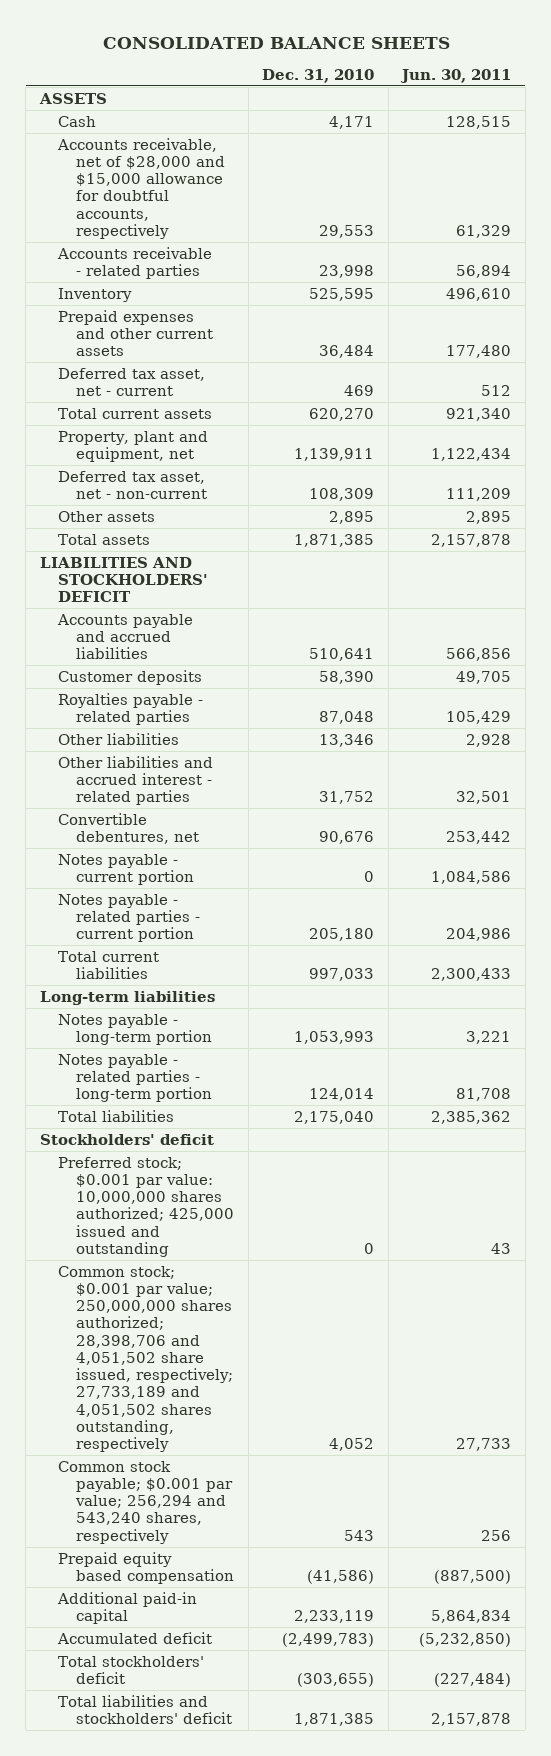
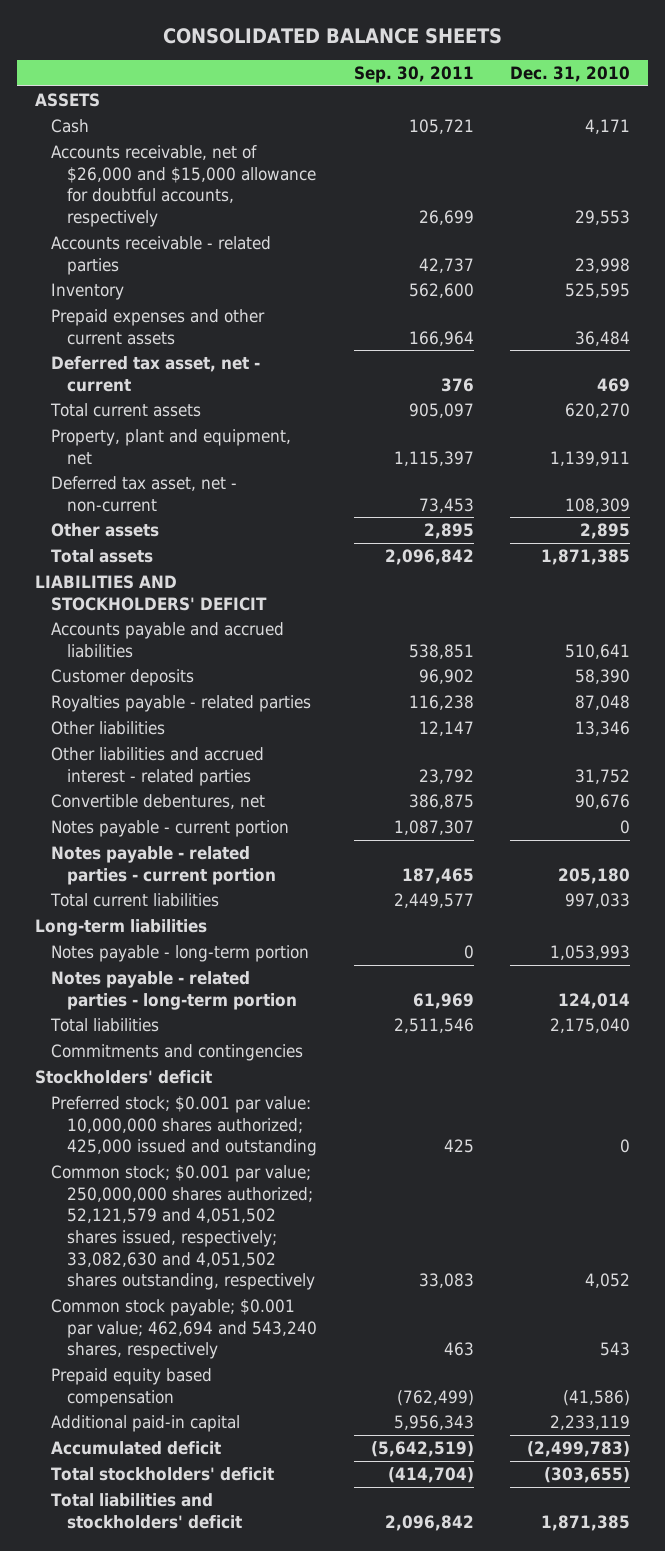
- | Dec. 31, 2010 | Jun. 30, 2011
+ | Sep. 30, 2011 | Dec. 31, 2010
- Accounts receivable, net of $28,000 and $15,000 allowance for doubtful accounts, respectively | 29,553 | 61,329
+ Accounts receivable, net of $26,000 and $15,000 allowance for doubtful accounts, respectively | 26,699 | 29,553
+ Commitments and contingencies
- Common stock; $0.001 par value; 250,000,000 shares authorized; 28,398,706 and 4,051,502 share issued, respectively; 27,733,189 and 4,051,502 shares outstanding, respectively | 4,052 | 27,733
- Common stock payable; $0.001 par value; 256,294 and 543,240 shares, respectively | 543 | 256
+ Common stock; $0.001 par value; 250,000,000 shares authorized; 52,121,579 and 4,051,502 shares issued, respectively; 33,082,630 and 4,051,502 shares outstanding, respectively | 33,083 | 4,052
+ Common stock payable; $0.001 par value; 462,694 and 543,240 shares, respectively | 463 | 543

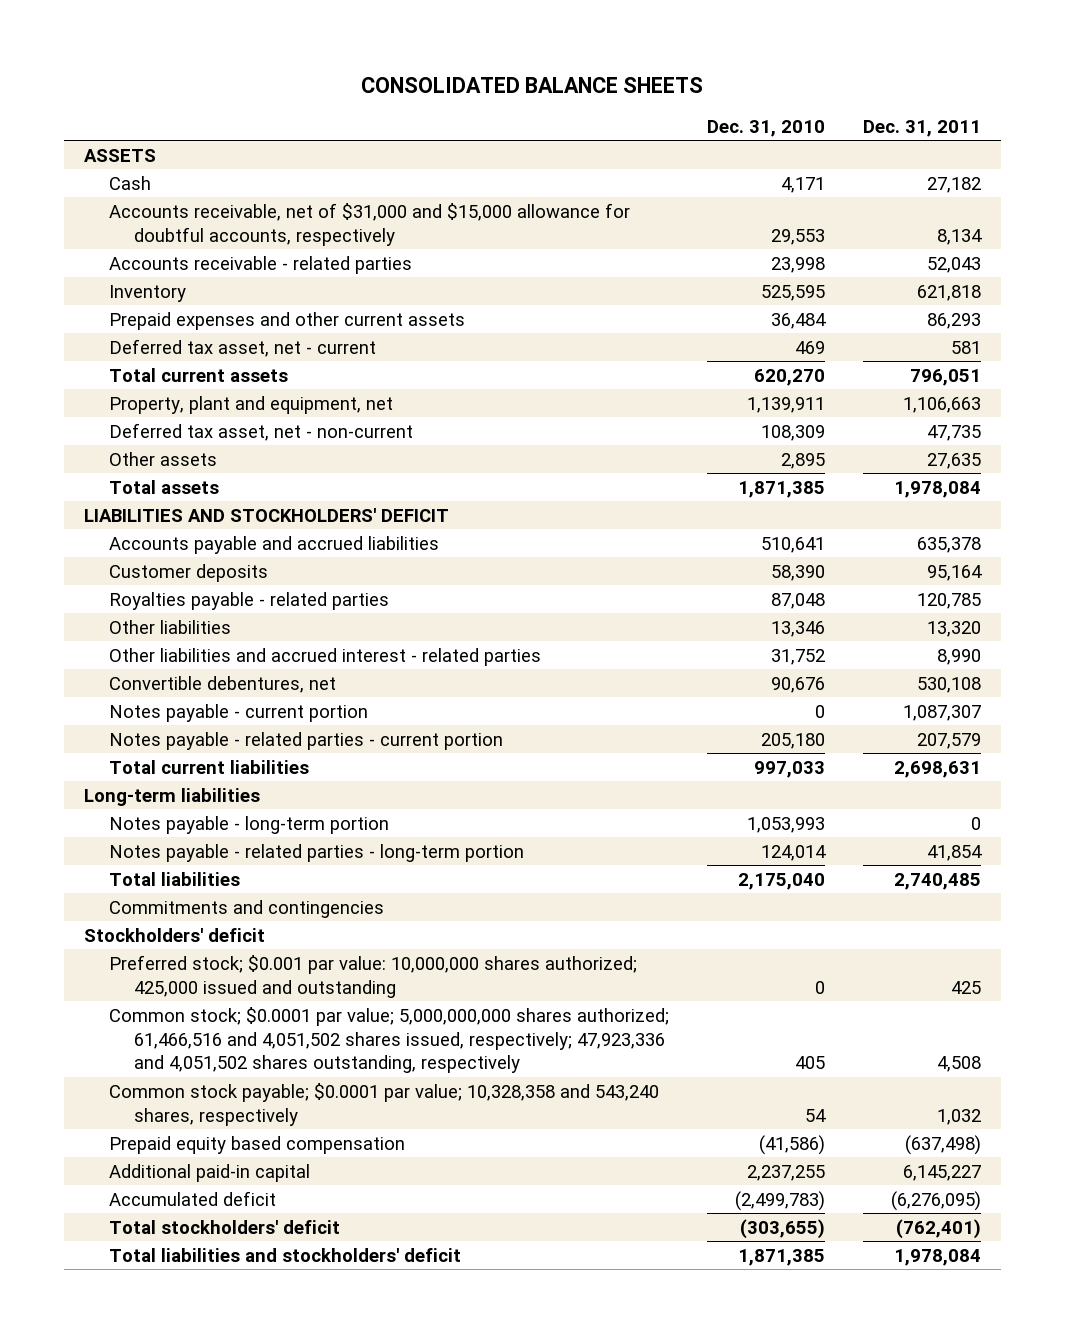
- | Sep. 30, 2011 | Dec. 31, 2010
+ | Dec. 31, 2010 | Dec. 31, 2011
- Accounts receivable, net of $26,000 and $15,000 allowance for doubtful accounts, respectively | 26,699 | 29,553
+ Accounts receivable, net of $31,000 and $15,000 allowance for doubtful accounts, respectively | 29,553 | 8,134
- Common stock; $0.001 par value; 250,000,000 shares authorized; 52,121,579 and 4,051,502 shares issued, respectively; 33,082,630 and 4,051,502 shares outstanding, respectively | 33,083 | 4,052
- Common stock payable; $0.001 par value; 462,694 and 543,240 shares, respectively | 463 | 543
+ Common stock; $0.0001 par value; 5,000,000,000 shares authorized; 61,466,516 and 4,051,502 shares issued, respectively; 47,923,336 and 4,051,502 shares outstanding, respectively | 405 | 4,508
+ Common stock payable; $0.0001 par value; 10,328,358 and 543,240 shares, respectively | 54 | 1,032
- Additional paid-in capital | 5,956,343 | 2,233,119
+ Additional paid-in capital | 2,237,255 | 6,145,227

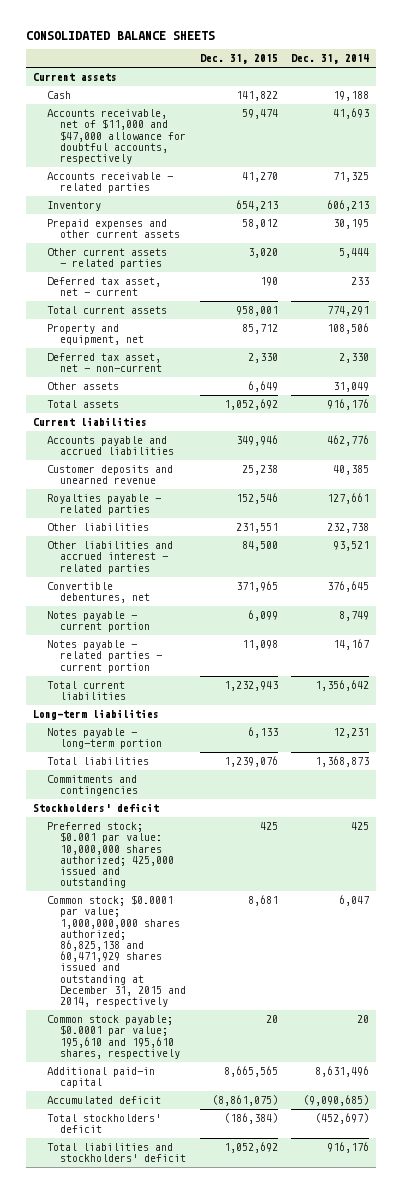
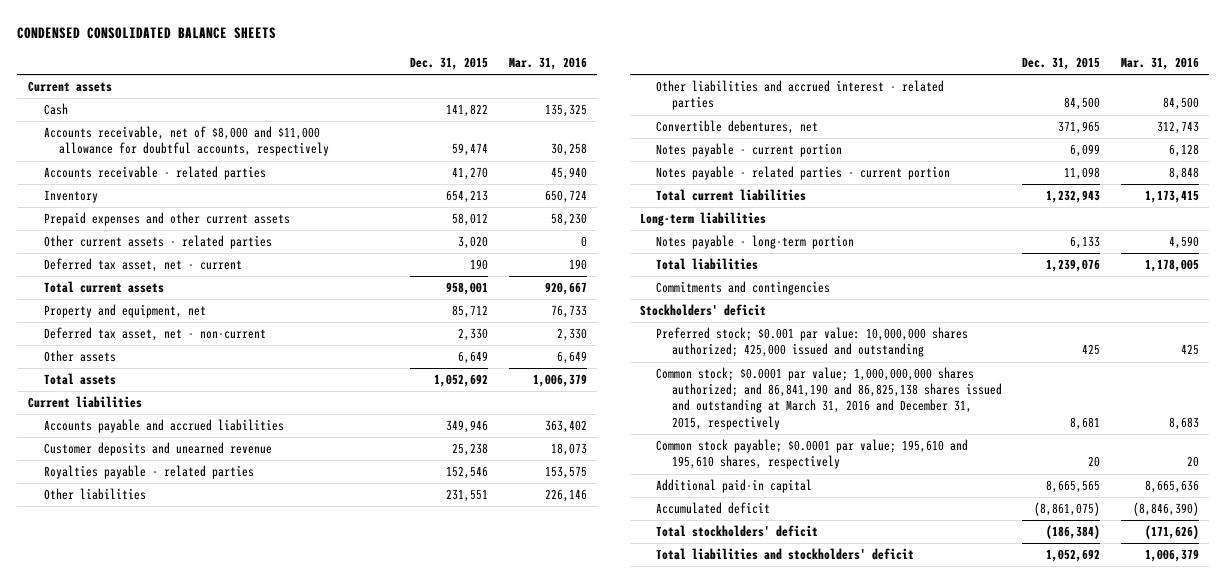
- CONSOLIDATED BALANCE SHEETS
+ CONDENSED CONSOLIDATED BALANCE SHEETS
- | Dec. 31, 2015 | Dec. 31, 2014
+ | Dec. 31, 2015 | Mar. 31, 2016
- Accounts receivable, net of $11,000 and $47,000 allowance for doubtful accounts, respectively | 59,474 | 41,693
+ Accounts receivable, net of $8,000 and $11,000 allowance for doubtful accounts, respectively | 59,474 | 30,258
- Common stock; $0.0001 par value; 1,000,000,000 shares authorized; 86,825,138 and 60,471,929 shares issued and outstanding at December 31, 2015 and 2014, respectively | 8,681 | 6,047
+ Common stock; $0.0001 par value; 1,000,000,000 shares authorized; and 86,841,190 and 86,825,138 shares issued and outstanding at March 31, 2016 and December 31, 2015, respectively | 8,681 | 8,683

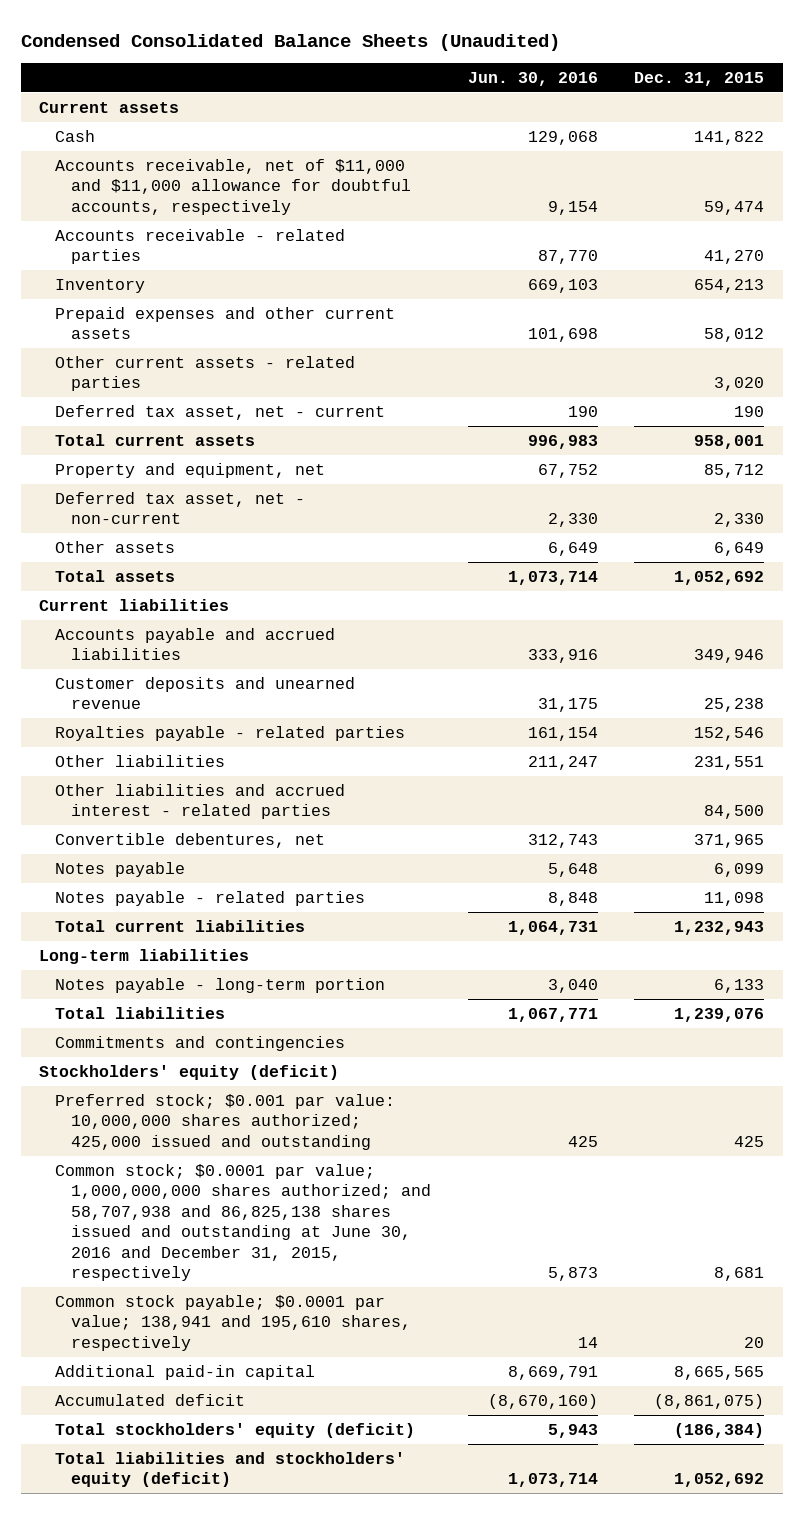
- CONDENSED CONSOLIDATED BALANCE SHEETS
+ Condensed Consolidated Balance Sheets (Unaudited)
- | Dec. 31, 2015 | Mar. 31, 2016
+ | Jun. 30, 2016 | Dec. 31, 2015
- Accounts receivable, net of $8,000 and $11,000 allowance for doubtful accounts, respectively | 59,474 | 30,258
+ Accounts receivable, net of $11,000 and $11,000 allowance for doubtful accounts, respectively | 9,154 | 59,474
- Notes payable - current portion | 6,099 | 6,128
- Notes payable - related parties - current portion | 11,098 | 8,848
+ Notes payable | 5,648 | 6,099
+ Notes payable - related parties | 8,848 | 11,098
- Stockholders' deficit
+ Stockholders' equity (deficit)
- Common stock; $0.0001 par value; 1,000,000,000 shares authorized; and 86,841,190 and 86,825,138 shares issued and outstanding at March 31, 2016 and December 31, 2015, respectively | 8,681 | 8,683
- Common stock payable; $0.0001 par value; 195,610 and 195,610 shares, respectively | 20 | 20
+ Common stock; $0.0001 par value; 1,000,000,000 shares authorized; and 58,707,938 and 86,825,138 shares issued and outstanding at June 30, 2016 and December 31, 2015, respectively | 5,873 | 8,681
+ Common stock payable; $0.0001 par value; 138,941 and 195,610 shares, respectively | 14 | 20
- Total stockholders' deficit | (186,384) | (171,626)
- Total liabilities and stockholders' deficit | 1,052,692 | 1,006,379
+ Total stockholders' equity (deficit) | 5,943 | (186,384)
+ Total liabilities and stockholders' equity (deficit) | 1,073,714 | 1,052,692

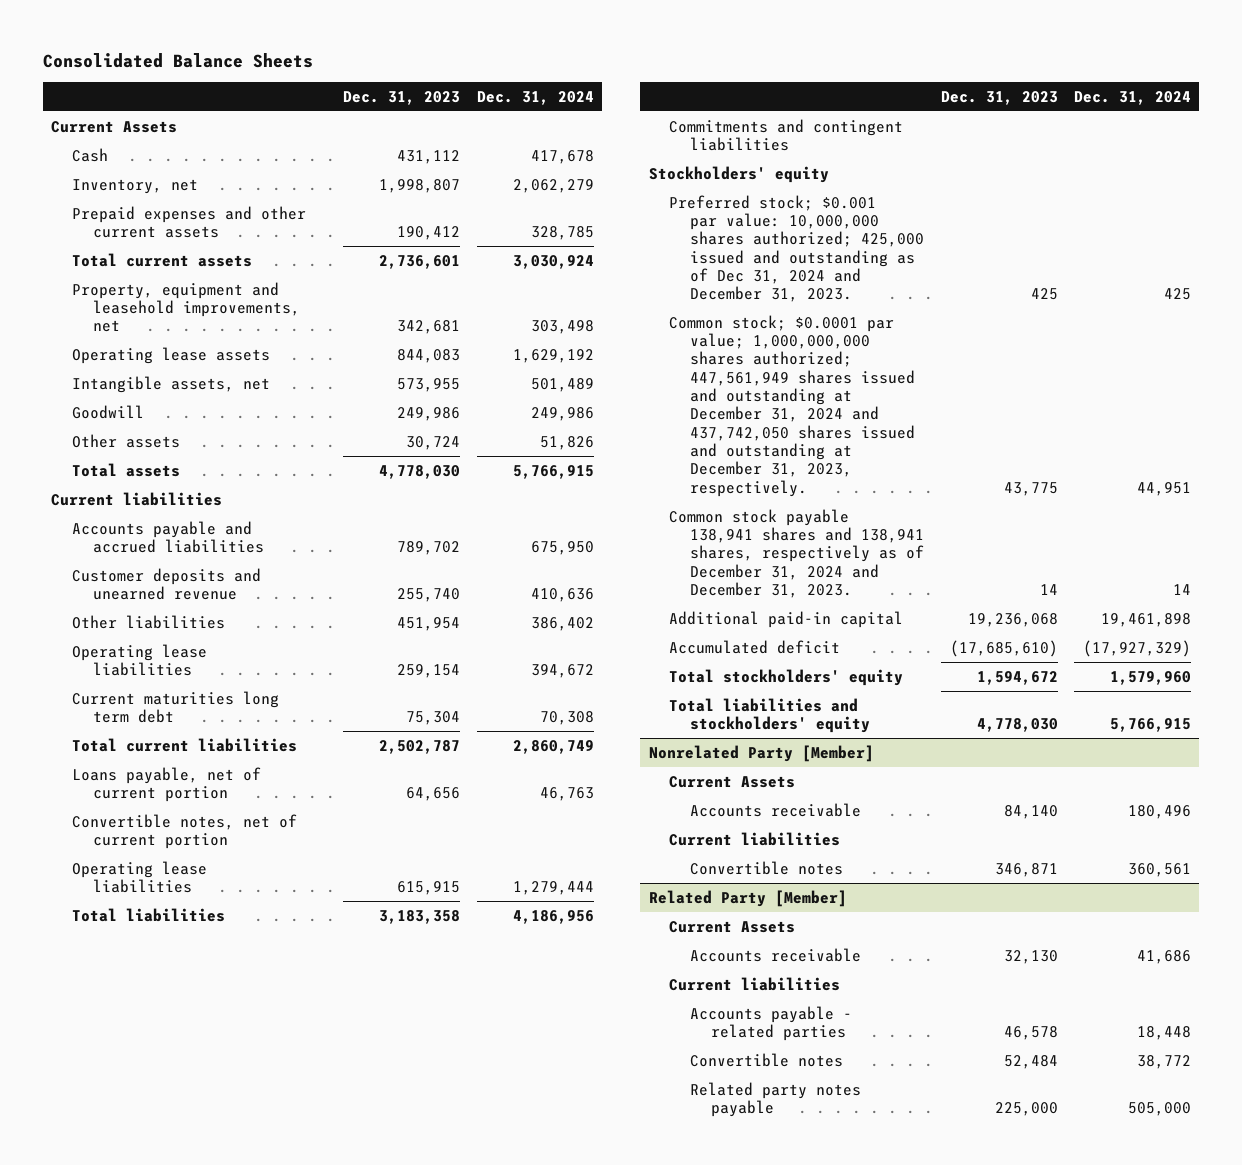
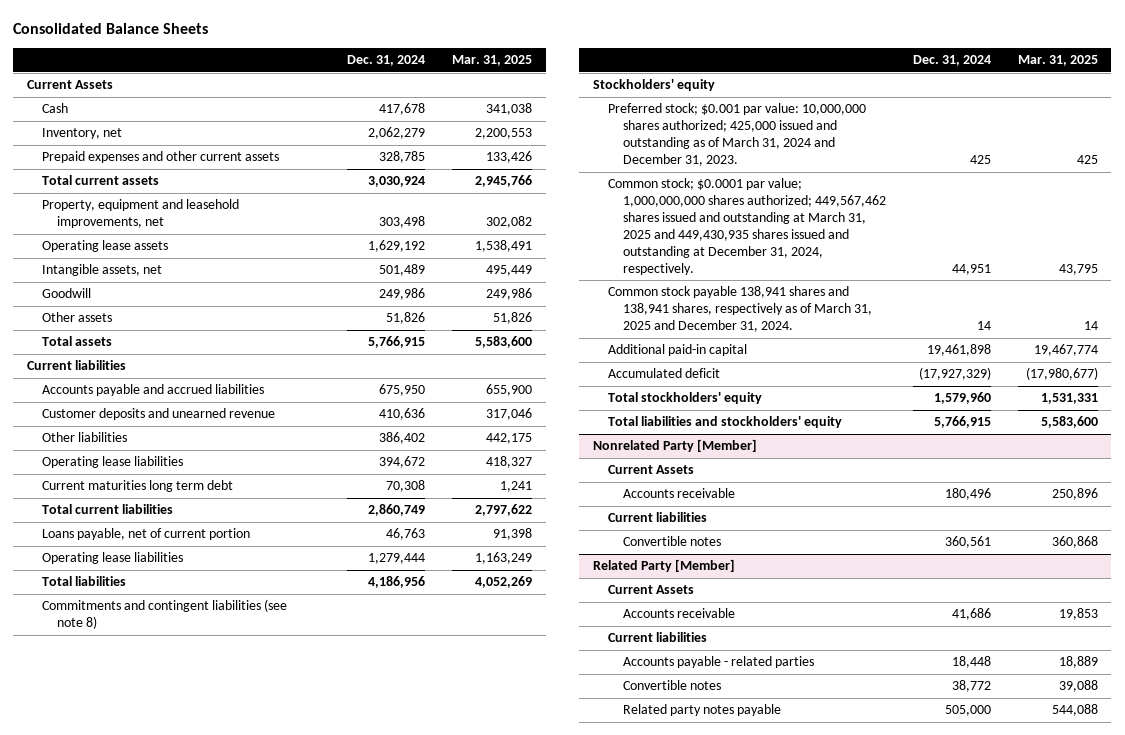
- | Dec. 31, 2023 | Dec. 31, 2024
+ | Dec. 31, 2024 | Mar. 31, 2025
- Convertible notes, net of current portion
- Commitments and contingent liabilities
+ Commitments and contingent liabilities (see note 8)
- Preferred stock; $0.001 par value: 10,000,000 shares authorized; 425,000 issued and outstanding as of Dec 31, 2024 and December 31, 2023. | 425 | 425
- Common stock; $0.0001 par value; 1,000,000,000 shares authorized; 447,561,949 shares issued and outstanding at December 31, 2024 and 437,742,050 shares issued and outstanding at December 31, 2023, respectively. | 43,775 | 44,951
- Common stock payable 138,941 shares and 138,941 shares, respectively as of December 31, 2024 and December 31, 2023. | 14 | 14
+ Preferred stock; $0.001 par value: 10,000,000 shares authorized; 425,000 issued and outstanding as of March 31, 2024 and December 31, 2023. | 425 | 425
+ Common stock; $0.0001 par value; 1,000,000,000 shares authorized; 449,567,462 shares issued and outstanding at March 31, 2025 and 449,430,935 shares issued and outstanding at December 31, 2024, respectively. | 44,951 | 43,795
+ Common stock payable 138,941 shares and 138,941 shares, respectively as of March 31, 2025 and December 31, 2024. | 14 | 14

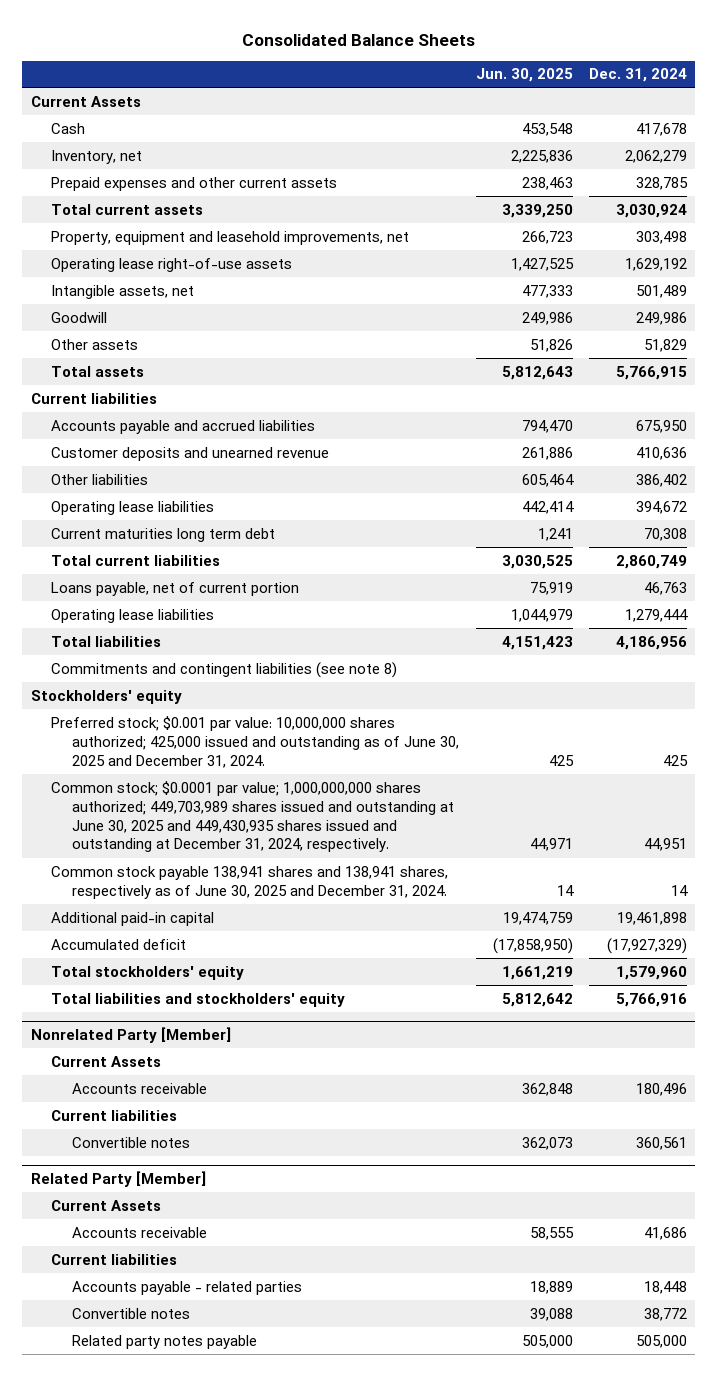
- | Dec. 31, 2024 | Mar. 31, 2025
+ | Jun. 30, 2025 | Dec. 31, 2024
- Operating lease assets | 1,629,192 | 1,538,491
+ Operating lease right-of-use assets | 1,427,525 | 1,629,192
- Other assets | 51,826 | 51,826
+ Other assets | 51,826 | 51,829
- Preferred stock; $0.001 par value: 10,000,000 shares authorized; 425,000 issued and outstanding as of March 31, 2024 and December 31, 2023. | 425 | 425
- Common stock; $0.0001 par value; 1,000,000,000 shares authorized; 449,567,462 shares issued and outstanding at March 31, 2025 and 449,430,935 shares issued and outstanding at December 31, 2024, respectively. | 44,951 | 43,795
- Common stock payable 138,941 shares and 138,941 shares, respectively as of March 31, 2025 and December 31, 2024. | 14 | 14
+ Preferred stock; $0.001 par value: 10,000,000 shares authorized; 425,000 issued and outstanding as of June 30, 2025 and December 31, 2024. | 425 | 425
+ Common stock; $0.0001 par value; 1,000,000,000 shares authorized; 449,703,989 shares issued and outstanding at June 30, 2025 and 449,430,935 shares issued and outstanding at December 31, 2024, respectively. | 44,971 | 44,951
+ Common stock payable 138,941 shares and 138,941 shares, respectively as of June 30, 2025 and December 31, 2024. | 14 | 14
- Total liabilities and stockholders' equity | 5,766,915 | 5,583,600
+ Total liabilities and stockholders' equity | 5,812,642 | 5,766,916

